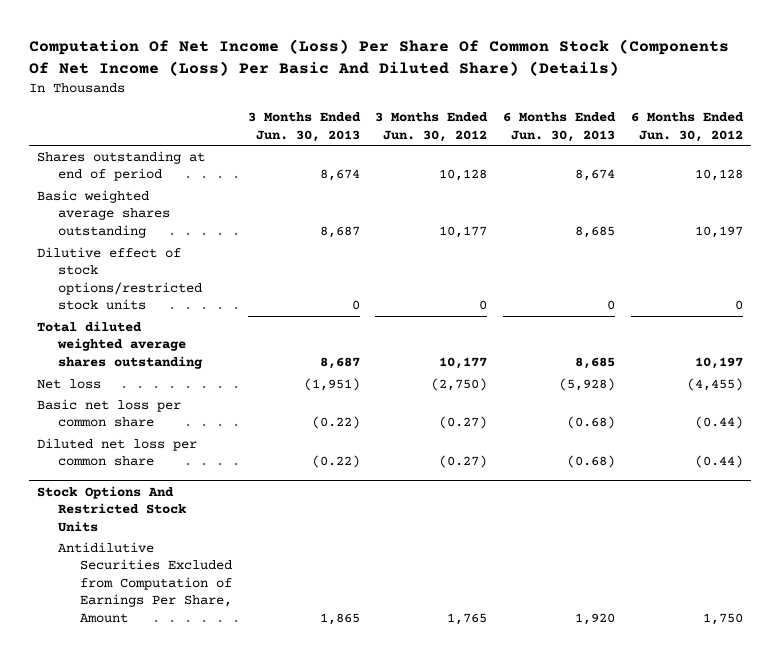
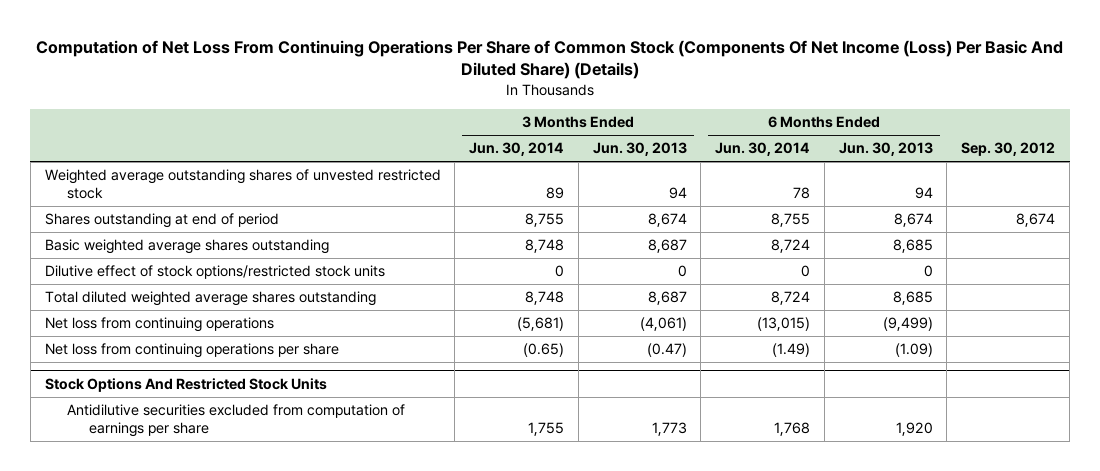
- Computation Of Net Income (Loss) Per Share Of Common Stock (Components Of Net Income (Loss) Per Basic And Diluted Share) (Details)
+ Computation of Net Loss From Continuing Operations Per Share of Common Stock (Components Of Net Income (Loss) Per Basic And Diluted Share) (Details)
- | 3 Months Ended Jun. 30, 2013 | 3 Months Ended Jun. 30, 2012 | 6 Months Ended Jun. 30, 2013 | 6 Months Ended Jun. 30, 2012
+ | 3 Months Ended Jun. 30, 2014 | 3 Months Ended Jun. 30, 2013 | 6 Months Ended Jun. 30, 2014 | 6 Months Ended Jun. 30, 2013 | Sep. 30, 2012
+ Weighted average outstanding shares of unvested restricted stock | 89 | 94 | 78 | 94 |
- Net loss | (1,951) | (2,750) | (5,928) | (4,455)
- Basic net loss per common share | (0.22) | (0.27) | (0.68) | (0.44)
- Diluted net loss per common share | (0.22) | (0.27) | (0.68) | (0.44)
+ Net loss from continuing operations | (5,681) | (4,061) | (13,015) | (9,499) |
+ Net loss from continuing operations per share | (0.65) | (0.47) | (1.49) | (1.09) |
@ Stock Options And Restricted Stock Units
- Antidilutive Securities Excluded from Computation of Earnings Per Share, Amount | 1,865 | 1,765 | 1,920 | 1,750
+ Antidilutive securities excluded from computation of earnings per share | 1,755 | 1,773 | 1,768 | 1,920 |

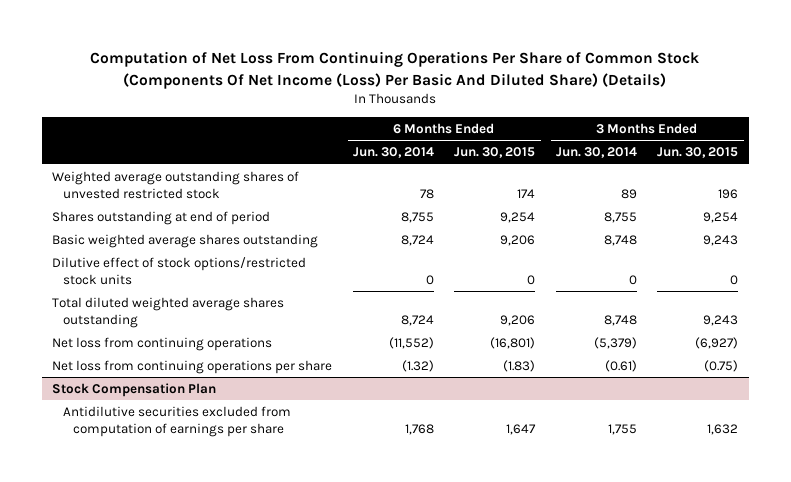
- | 3 Months Ended Jun. 30, 2014 | 3 Months Ended Jun. 30, 2013 | 6 Months Ended Jun. 30, 2014 | 6 Months Ended Jun. 30, 2013 | Sep. 30, 2012
+ | 6 Months Ended Jun. 30, 2014 | 6 Months Ended Jun. 30, 2015 | 3 Months Ended Jun. 30, 2014 | 3 Months Ended Jun. 30, 2015
- Net loss from continuing operations | (5,681) | (4,061) | (13,015) | (9,499) |
- Net loss from continuing operations per share | (0.65) | (0.47) | (1.49) | (1.09) |
- Stock Options And Restricted Stock Units
+ Net loss from continuing operations | (11,552) | (16,801) | (5,379) | (6,927)
+ Net loss from continuing operations per share | (1.32) | (1.83) | (0.61) | (0.75)
+ Stock Compensation Plan

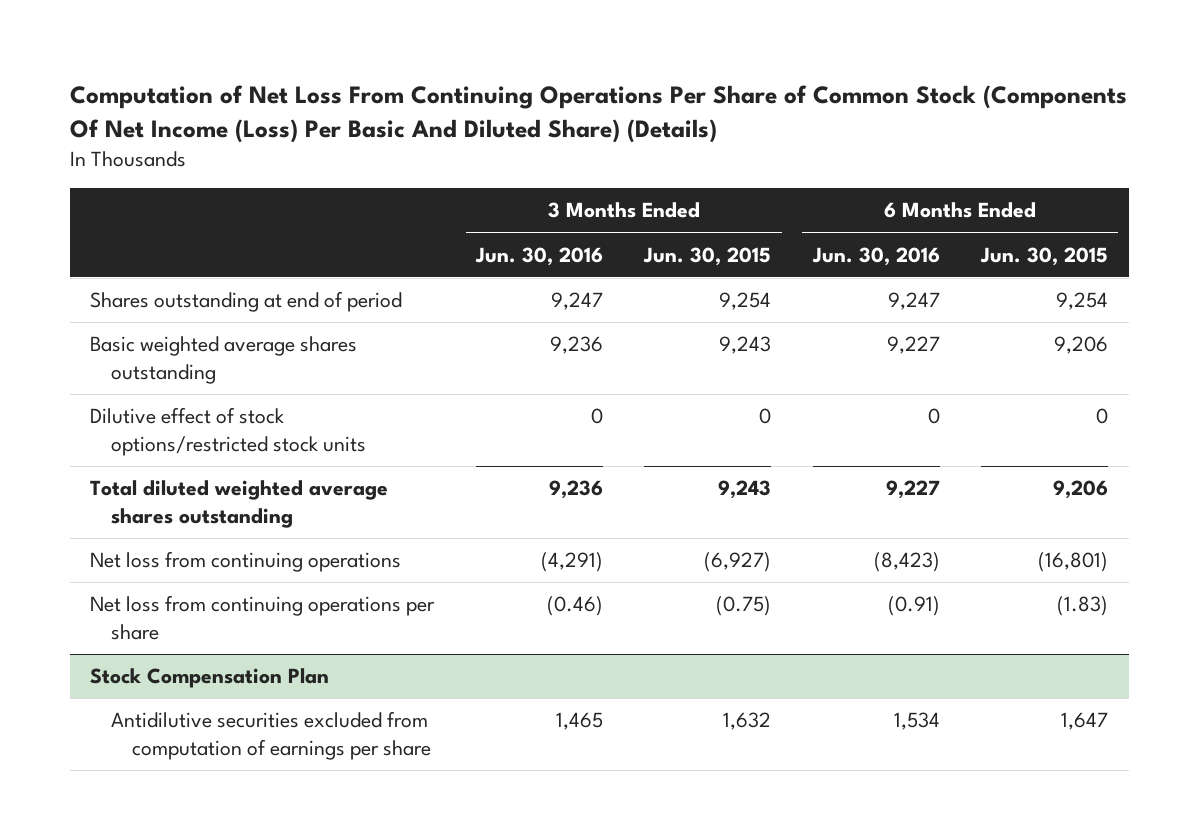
- | 6 Months Ended Jun. 30, 2014 | 6 Months Ended Jun. 30, 2015 | 3 Months Ended Jun. 30, 2014 | 3 Months Ended Jun. 30, 2015
+ | 3 Months Ended Jun. 30, 2016 | 3 Months Ended Jun. 30, 2015 | 6 Months Ended Jun. 30, 2016 | 6 Months Ended Jun. 30, 2015
- Weighted average outstanding shares of unvested restricted stock | 78 | 174 | 89 | 196

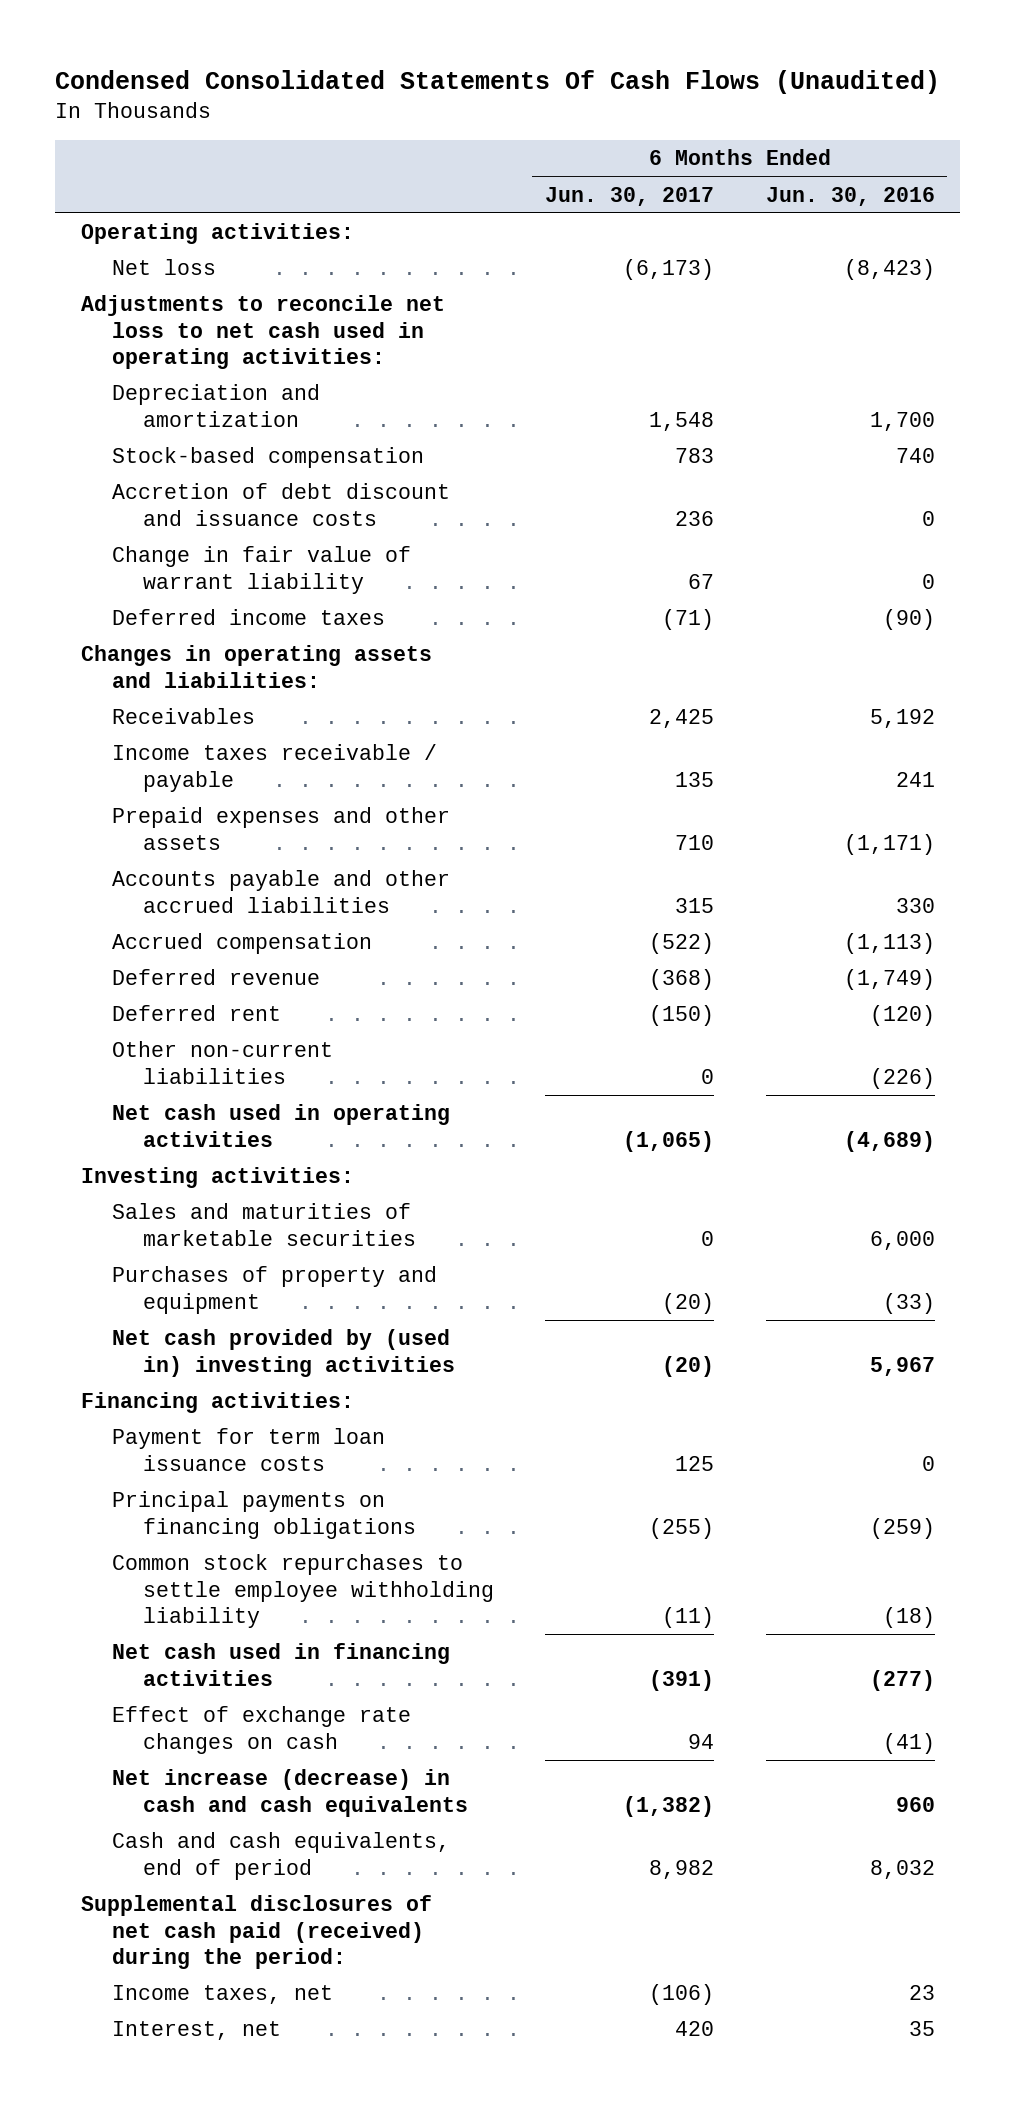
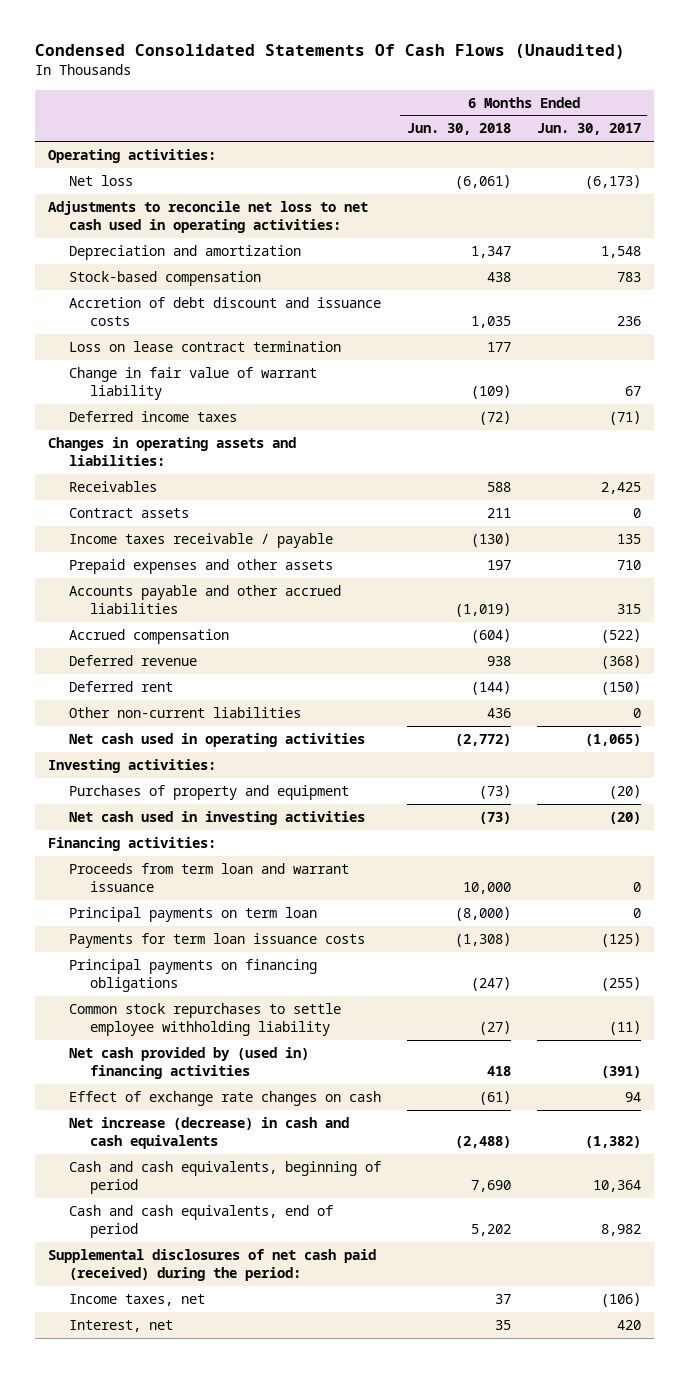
- | 6 Months Ended Jun. 30, 2017 | 6 Months Ended Jun. 30, 2016
+ | 6 Months Ended Jun. 30, 2018 | 6 Months Ended Jun. 30, 2017
+ Loss on lease contract termination | 177 |
+ Contract assets | 211 | 0
- Sales and maturities of marketable securities | 0 | 6,000
- Net cash provided by (used in) investing activities | (20) | 5,967
+ Net cash used in investing activities | (73) | (20)
- Payment for term loan issuance costs | 125 | 0
+ Proceeds from term loan and warrant issuance | 10,000 | 0
+ Principal payments on term loan | (8,000) | 0
+ Payments for term loan issuance costs | (1,308) | (125)
- Net cash used in financing activities | (391) | (277)
+ Net cash provided by (used in) financing activities | 418 | (391)
+ Cash and cash equivalents, beginning of period | 7,690 | 10,364

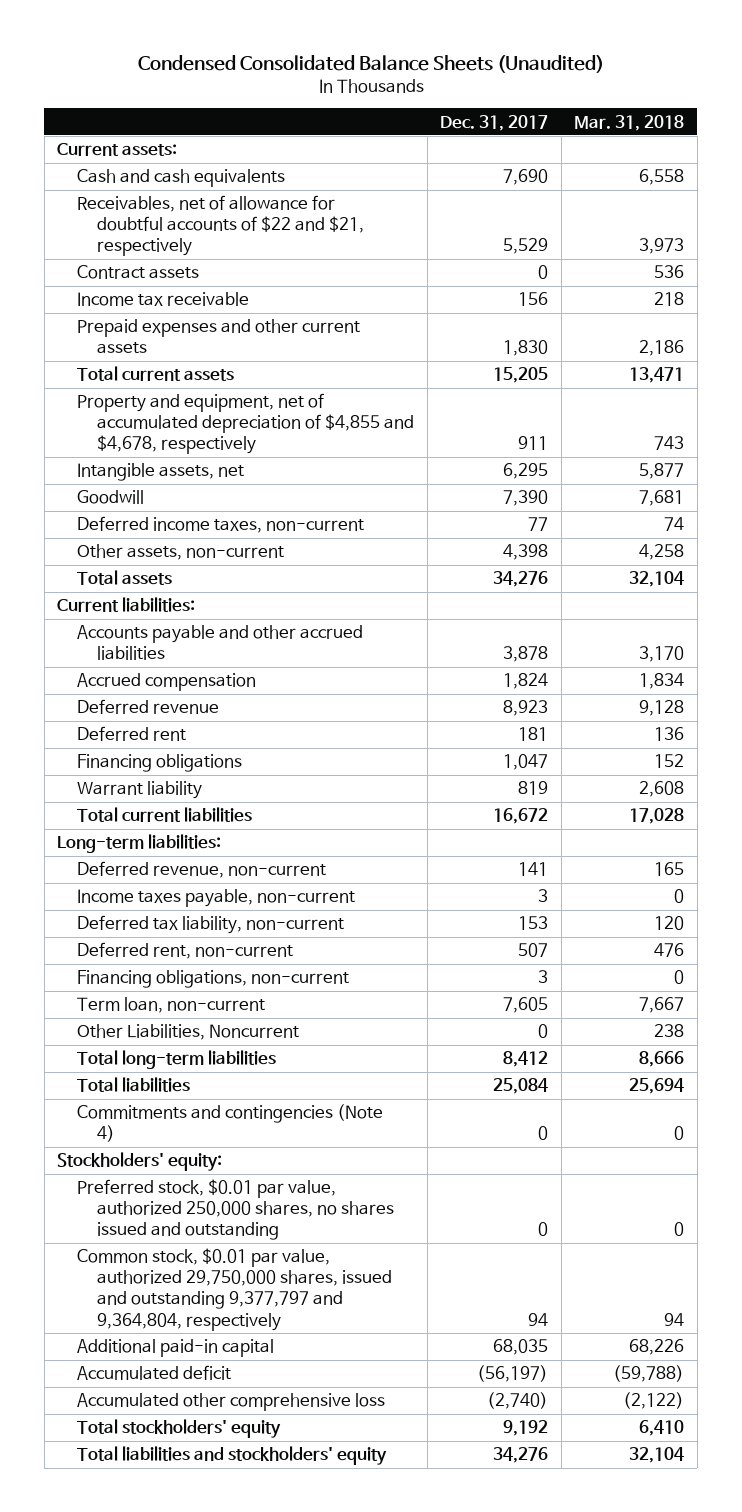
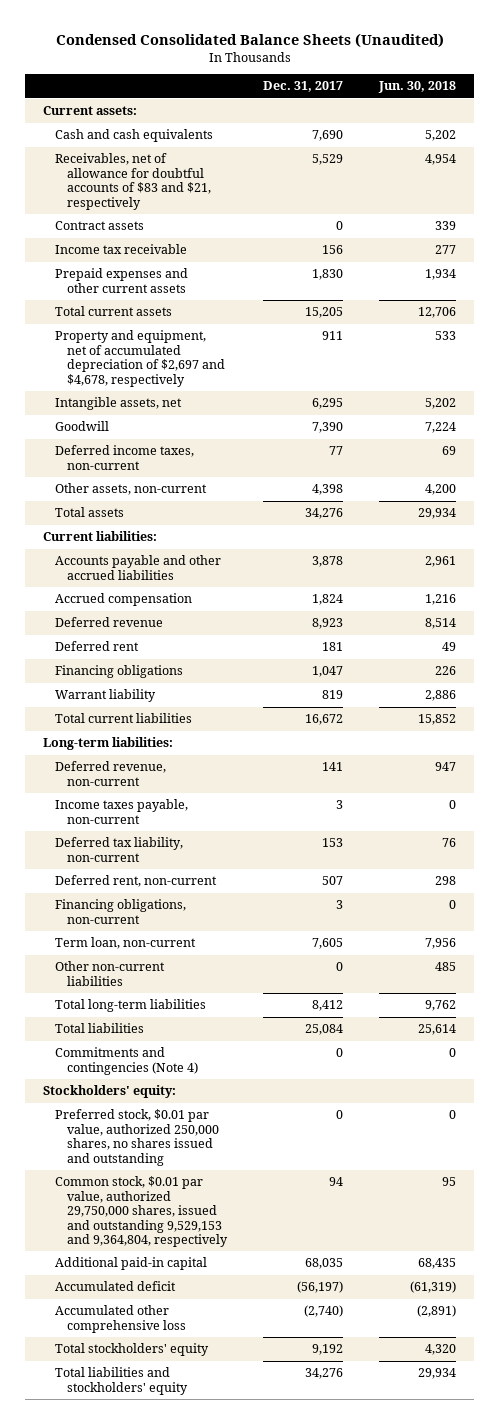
- | Dec. 31, 2017 | Mar. 31, 2018
+ | Dec. 31, 2017 | Jun. 30, 2018
- Receivables, net of allowance for doubtful accounts of $22 and $21, respectively | 5,529 | 3,973
+ Receivables, net of allowance for doubtful accounts of $83 and $21, respectively | 5,529 | 4,954
- Property and equipment, net of accumulated depreciation of $4,855 and $4,678, respectively | 911 | 743
+ Property and equipment, net of accumulated depreciation of $2,697 and $4,678, respectively | 911 | 533
- Other Liabilities, Noncurrent | 0 | 238
+ Other non-current liabilities | 0 | 485
- Common stock, $0.01 par value, authorized 29,750,000 shares, issued and outstanding 9,377,797 and 9,364,804, respectively | 94 | 94
+ Common stock, $0.01 par value, authorized 29,750,000 shares, issued and outstanding 9,529,153 and 9,364,804, respectively | 94 | 95

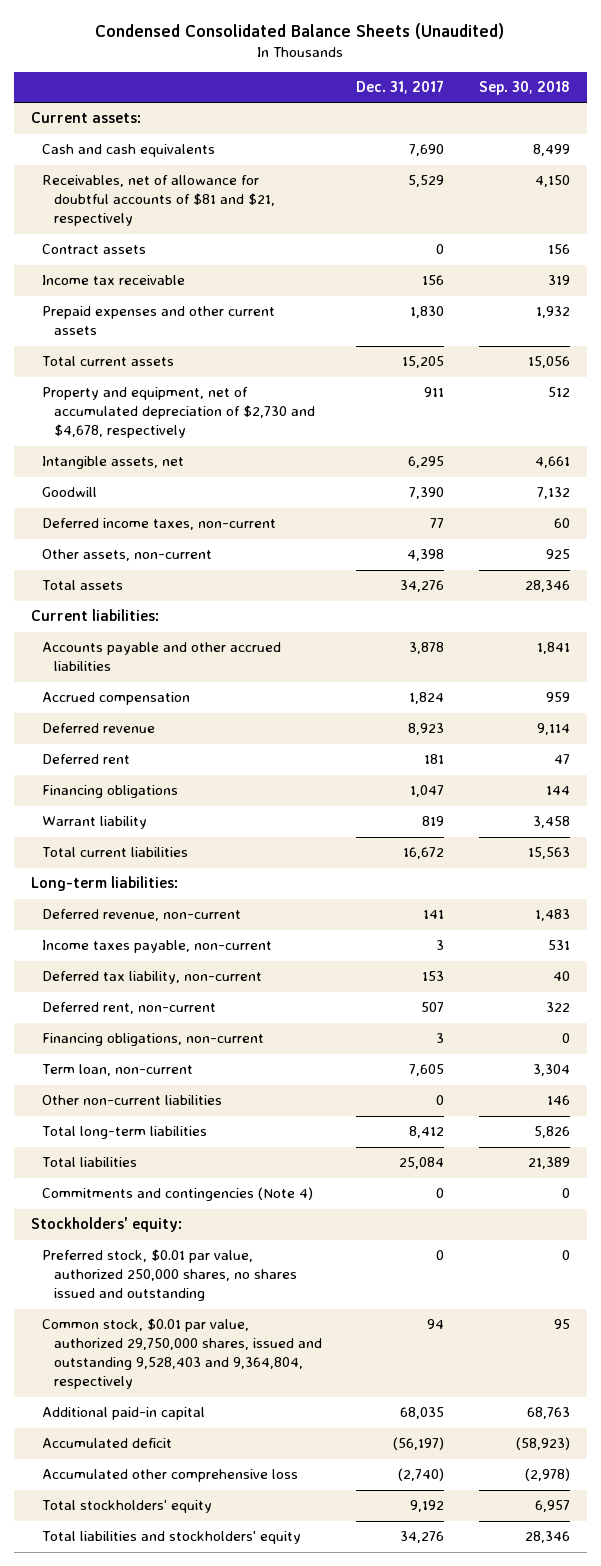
- | Dec. 31, 2017 | Jun. 30, 2018
+ | Dec. 31, 2017 | Sep. 30, 2018
- Receivables, net of allowance for doubtful accounts of $83 and $21, respectively | 5,529 | 4,954
+ Receivables, net of allowance for doubtful accounts of $81 and $21, respectively | 5,529 | 4,150
- Property and equipment, net of accumulated depreciation of $2,697 and $4,678, respectively | 911 | 533
+ Property and equipment, net of accumulated depreciation of $2,730 and $4,678, respectively | 911 | 512
- Common stock, $0.01 par value, authorized 29,750,000 shares, issued and outstanding 9,529,153 and 9,364,804, respectively | 94 | 95
+ Common stock, $0.01 par value, authorized 29,750,000 shares, issued and outstanding 9,528,403 and 9,364,804, respectively | 94 | 95

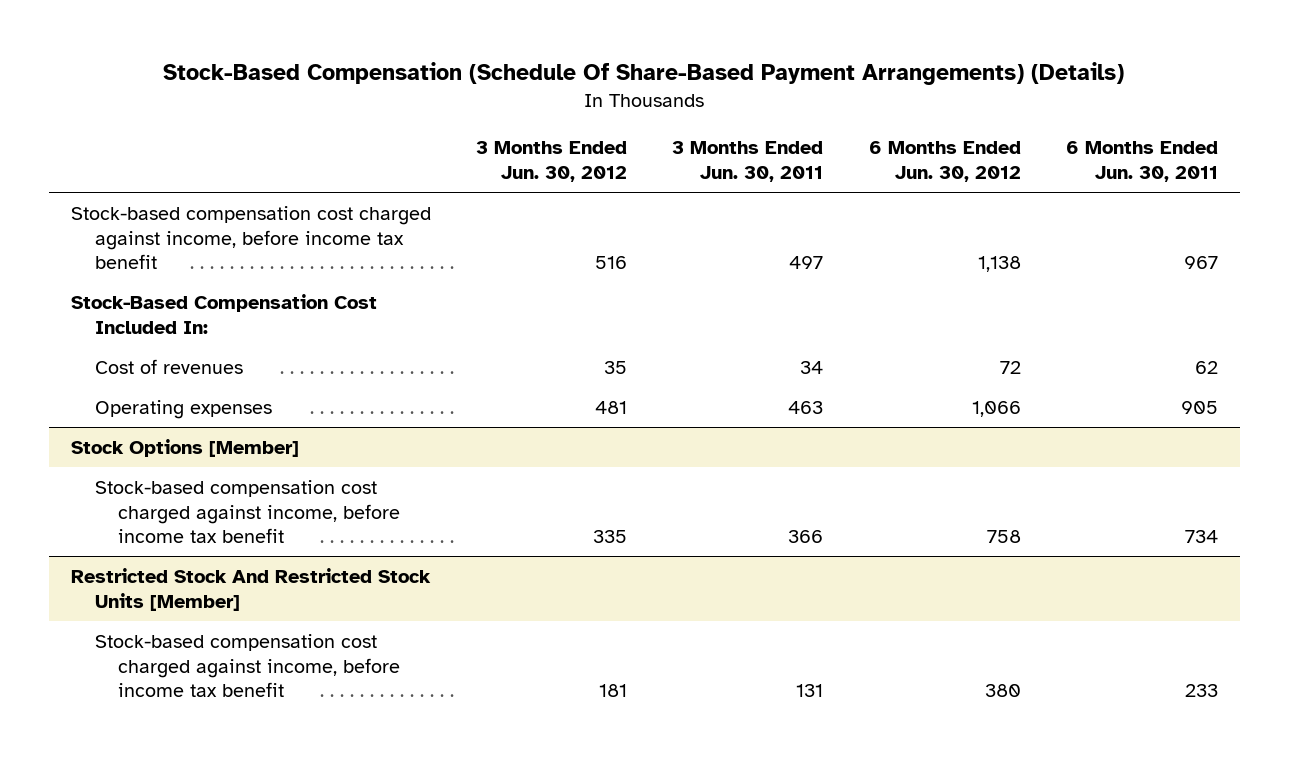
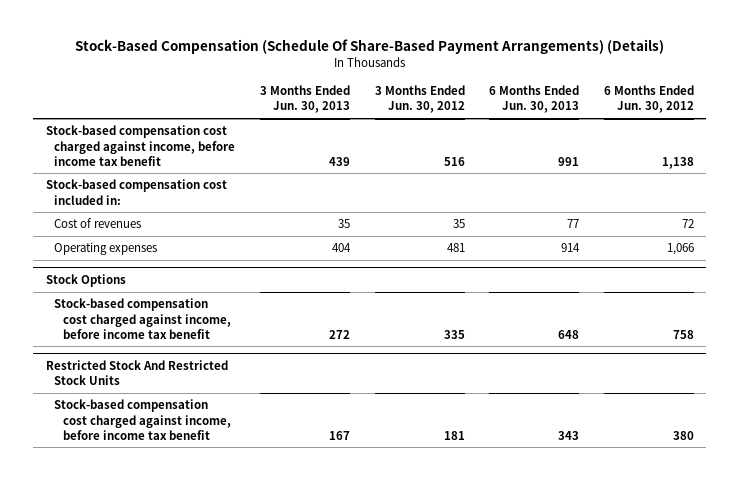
- | 3 Months Ended Jun. 30, 2012 | 3 Months Ended Jun. 30, 2011 | 6 Months Ended Jun. 30, 2012 | 6 Months Ended Jun. 30, 2011
+ | 3 Months Ended Jun. 30, 2013 | 3 Months Ended Jun. 30, 2012 | 6 Months Ended Jun. 30, 2013 | 6 Months Ended Jun. 30, 2012
- Stock-Based Compensation Cost Included In:
+ Stock-based compensation cost included in:
- Stock Options [Member]
+ Stock Options
- Restricted Stock And Restricted Stock Units [Member]
+ Restricted Stock And Restricted Stock Units

